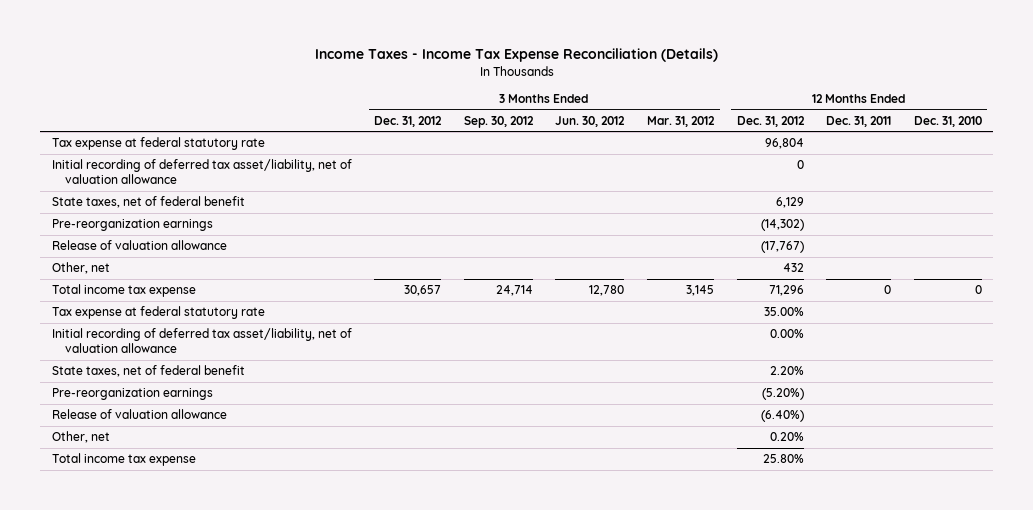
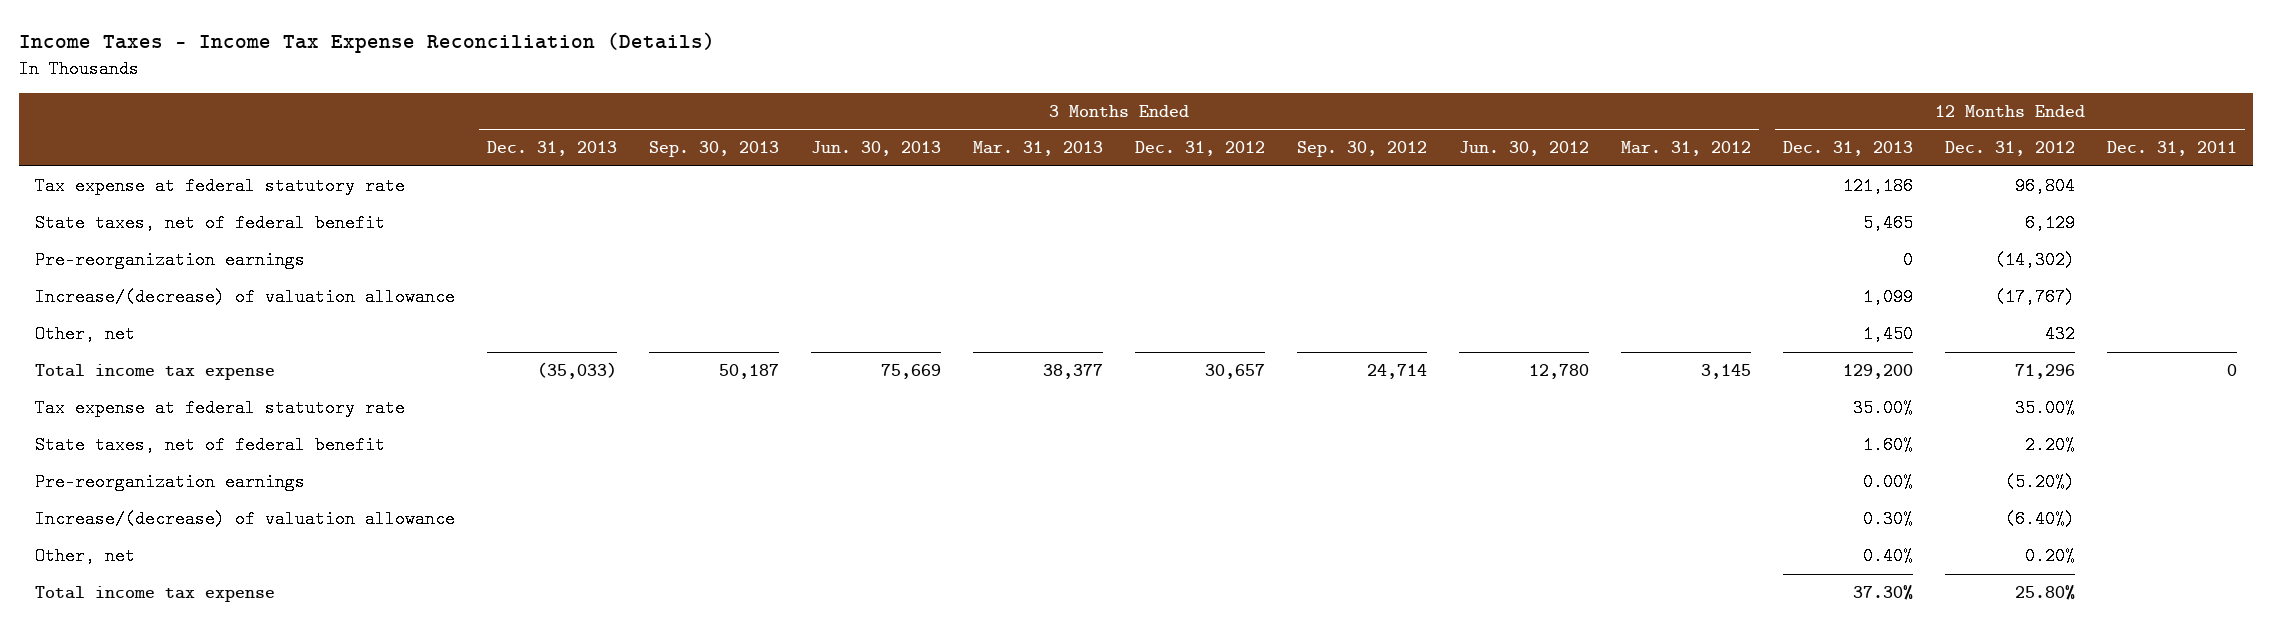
- | 3 Months Ended Dec. 31, 2012 | 3 Months Ended Sep. 30, 2012 | 3 Months Ended Jun. 30, 2012 | 3 Months Ended Mar. 31, 2012 | 12 Months Ended Dec. 31, 2012 | 12 Months Ended Dec. 31, 2011 | 12 Months Ended Dec. 31, 2010
+ | 3 Months Ended Dec. 31, 2013 | 3 Months Ended Sep. 30, 2013 | 3 Months Ended Jun. 30, 2013 | 3 Months Ended Mar. 31, 2013 | 3 Months Ended Dec. 31, 2012 | 3 Months Ended Sep. 30, 2012 | 3 Months Ended Jun. 30, 2012 | 3 Months Ended Mar. 31, 2012 | 12 Months Ended Dec. 31, 2013 | 12 Months Ended Dec. 31, 2012 | 12 Months Ended Dec. 31, 2011
- Initial recording of deferred tax asset/liability, net of valuation allowance | | | | | 0 | |
- Release of valuation allowance | | | | | (17,767) | |
+ Increase/(decrease) of valuation allowance | | | | | | | | | 1,099 | (17,767) |
- Initial recording of deferred tax asset/liability, net of valuation allowance | | | | | 0.00% | |
- Release of valuation allowance | | | | | (6.40%) | |
+ Increase/(decrease) of valuation allowance | | | | | | | | | 0.30% | (6.40%) |

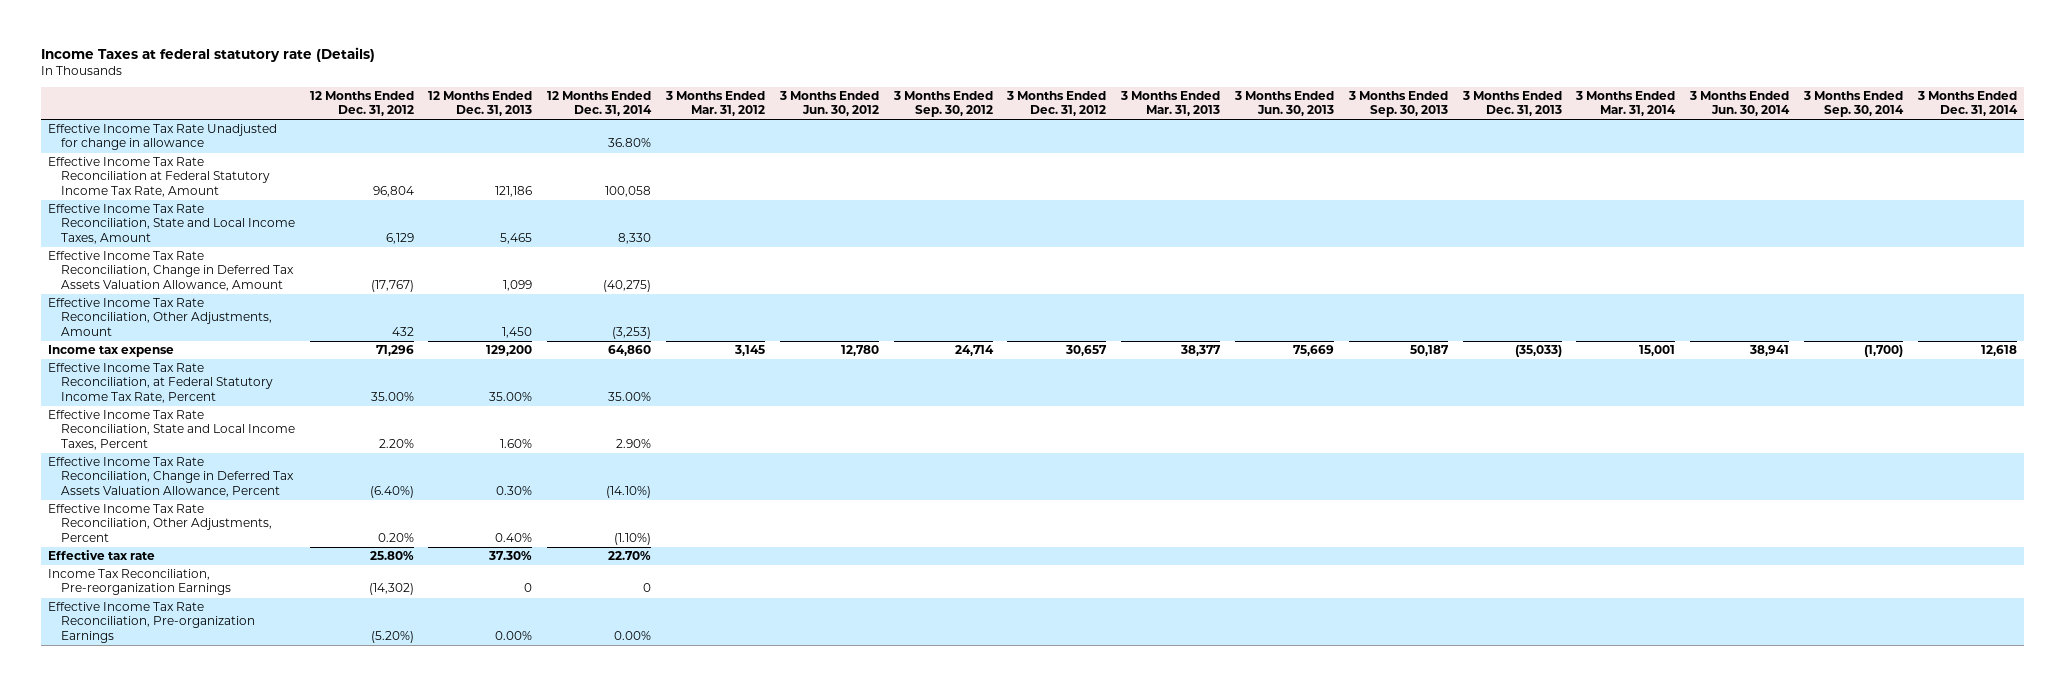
- Income Taxes - Income Tax Expense Reconciliation (Details)
+ Income Taxes at federal statutory rate (Details)
- | 3 Months Ended Dec. 31, 2013 | 3 Months Ended Sep. 30, 2013 | 3 Months Ended Jun. 30, 2013 | 3 Months Ended Mar. 31, 2013 | 3 Months Ended Dec. 31, 2012 | 3 Months Ended Sep. 30, 2012 | 3 Months Ended Jun. 30, 2012 | 3 Months Ended Mar. 31, 2012 | 12 Months Ended Dec. 31, 2013 | 12 Months Ended Dec. 31, 2012 | 12 Months Ended Dec. 31, 2011
+ | 12 Months Ended Dec. 31, 2012 | 12 Months Ended Dec. 31, 2013 | 12 Months Ended Dec. 31, 2014 | 3 Months Ended Mar. 31, 2012 | 3 Months Ended Jun. 30, 2012 | 3 Months Ended Sep. 30, 2012 | 3 Months Ended Dec. 31, 2012 | 3 Months Ended Mar. 31, 2013 | 3 Months Ended Jun. 30, 2013 | 3 Months Ended Sep. 30, 2013 | 3 Months Ended Dec. 31, 2013 | 3 Months Ended Mar. 31, 2014 | 3 Months Ended Jun. 30, 2014 | 3 Months Ended Sep. 30, 2014 | 3 Months Ended Dec. 31, 2014
- Tax expense at federal statutory rate | | | | | | | | | 121,186 | 96,804 |
- State taxes, net of federal benefit | | | | | | | | | 5,465 | 6,129 |
- Pre-reorganization earnings | | | | | | | | | 0 | (14,302) |
- Increase/(decrease) of valuation allowance | | | | | | | | | 1,099 | (17,767) |
- Other, net | | | | | | | | | 1,450 | 432 |
- Total income tax expense | (35,033) | 50,187 | 75,669 | 38,377 | 30,657 | 24,714 | 12,780 | 3,145 | 129,200 | 71,296 | 0
- Tax expense at federal statutory rate | | | | | | | | | 35.00% | 35.00% |
- State taxes, net of federal benefit | | | | | | | | | 1.60% | 2.20% |
- Pre-reorganization earnings | | | | | | | | | 0.00% | (5.20%) |
- Increase/(decrease) of valuation allowance | | | | | | | | | 0.30% | (6.40%) |
- Other, net | | | | | | | | | 0.40% | 0.20% |
- Total income tax expense | | | | | | | | | 37.30% | 25.80% |
+ Effective Income Tax Rate Unadjusted for change in allowance | | | 36.80% | | | | | | | | | | | |
+ Effective Income Tax Rate Reconciliation at Federal Statutory Income Tax Rate, Amount | 96,804 | 121,186 | 100,058 | | | | | | | | | | | |
+ Effective Income Tax Rate Reconciliation, State and Local Income Taxes, Amount | 6,129 | 5,465 | 8,330 | | | | | | | | | | | |
+ Effective Income Tax Rate Reconciliation, Change in Deferred Tax Assets Valuation Allowance, Amount | (17,767) | 1,099 | (40,275) | | | | | | | | | | | |
+ Effective Income Tax Rate Reconciliation, Other Adjustments, Amount | 432 | 1,450 | (3,253) | | | | | | | | | | | |
+ Income tax expense | 71,296 | 129,200 | 64,860 | 3,145 | 12,780 | 24,714 | 30,657 | 38,377 | 75,669 | 50,187 | (35,033) | 15,001 | 38,941 | (1,700) | 12,618
+ Effective Income Tax Rate Reconciliation, at Federal Statutory Income Tax Rate, Percent | 35.00% | 35.00% | 35.00% | | | | | | | | | | | |
+ Effective Income Tax Rate Reconciliation, State and Local Income Taxes, Percent | 2.20% | 1.60% | 2.90% | | | | | | | | | | | |
+ Effective Income Tax Rate Reconciliation, Change in Deferred Tax Assets Valuation Allowance, Percent | (6.40%) | 0.30% | (14.10%) | | | | | | | | | | | |
+ Effective Income Tax Rate Reconciliation, Other Adjustments, Percent | 0.20% | 0.40% | (1.10%) | | | | | | | | | | | |
+ Effective tax rate | 25.80% | 37.30% | 22.70% | | | | | | | | | | | |
+ Income Tax Reconciliation, Pre-reorganization Earnings | (14,302) | 0 | 0 | | | | | | | | | | | |
+ Effective Income Tax Rate Reconciliation, Pre-organization Earnings | (5.20%) | 0.00% | 0.00% | | | | | | | | | | | |

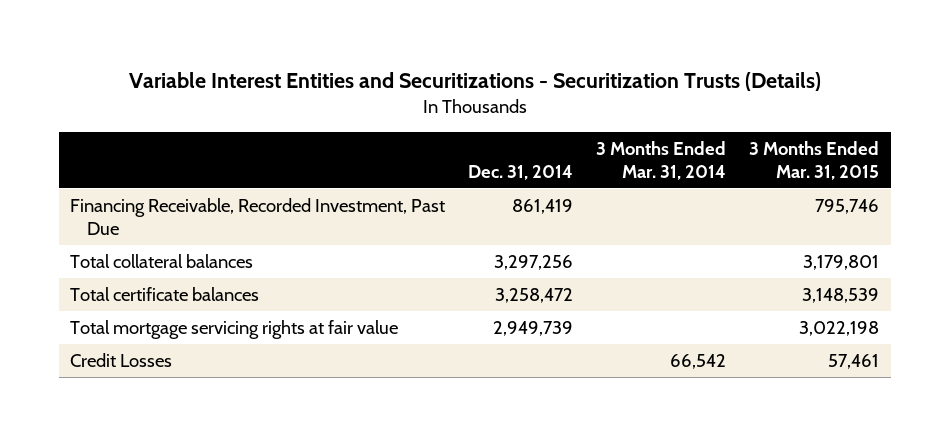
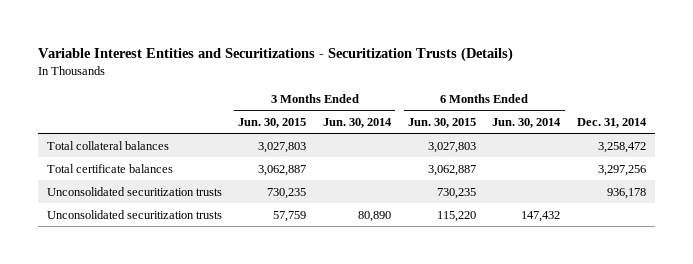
- | Dec. 31, 2014 | 3 Months Ended Mar. 31, 2014 | 3 Months Ended Mar. 31, 2015
+ | 3 Months Ended Jun. 30, 2015 | 3 Months Ended Jun. 30, 2014 | 6 Months Ended Jun. 30, 2015 | 6 Months Ended Jun. 30, 2014 | Dec. 31, 2014
- Financing Receivable, Recorded Investment, Past Due | 861,419 | | 795,746
- Total collateral balances | 3,297,256 | | 3,179,801
- Total certificate balances | 3,258,472 | | 3,148,539
- Total mortgage servicing rights at fair value | 2,949,739 | | 3,022,198
- Credit Losses | | 66,542 | 57,461
+ Total collateral balances | 3,027,803 | | 3,027,803 | | 3,258,472
+ Total certificate balances | 3,062,887 | | 3,062,887 | | 3,297,256
+ Unconsolidated securitization trusts | 730,235 | | 730,235 | | 936,178
+ Unconsolidated securitization trusts | 57,759 | 80,890 | 115,220 | 147,432 |

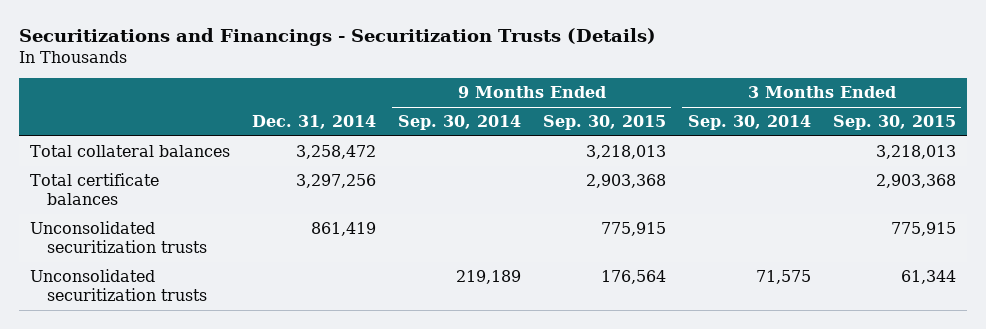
- Variable Interest Entities and Securitizations - Securitization Trusts (Details)
+ Securitizations and Financings - Securitization Trusts (Details)
- | 3 Months Ended Jun. 30, 2015 | 3 Months Ended Jun. 30, 2014 | 6 Months Ended Jun. 30, 2015 | 6 Months Ended Jun. 30, 2014 | Dec. 31, 2014
+ | Dec. 31, 2014 | 9 Months Ended Sep. 30, 2014 | 9 Months Ended Sep. 30, 2015 | 3 Months Ended Sep. 30, 2014 | 3 Months Ended Sep. 30, 2015
- Unconsolidated securitization trusts | 730,235 | | 730,235 | | 936,178
+ Unconsolidated securitization trusts | 861,419 | | 775,915 | | 775,915

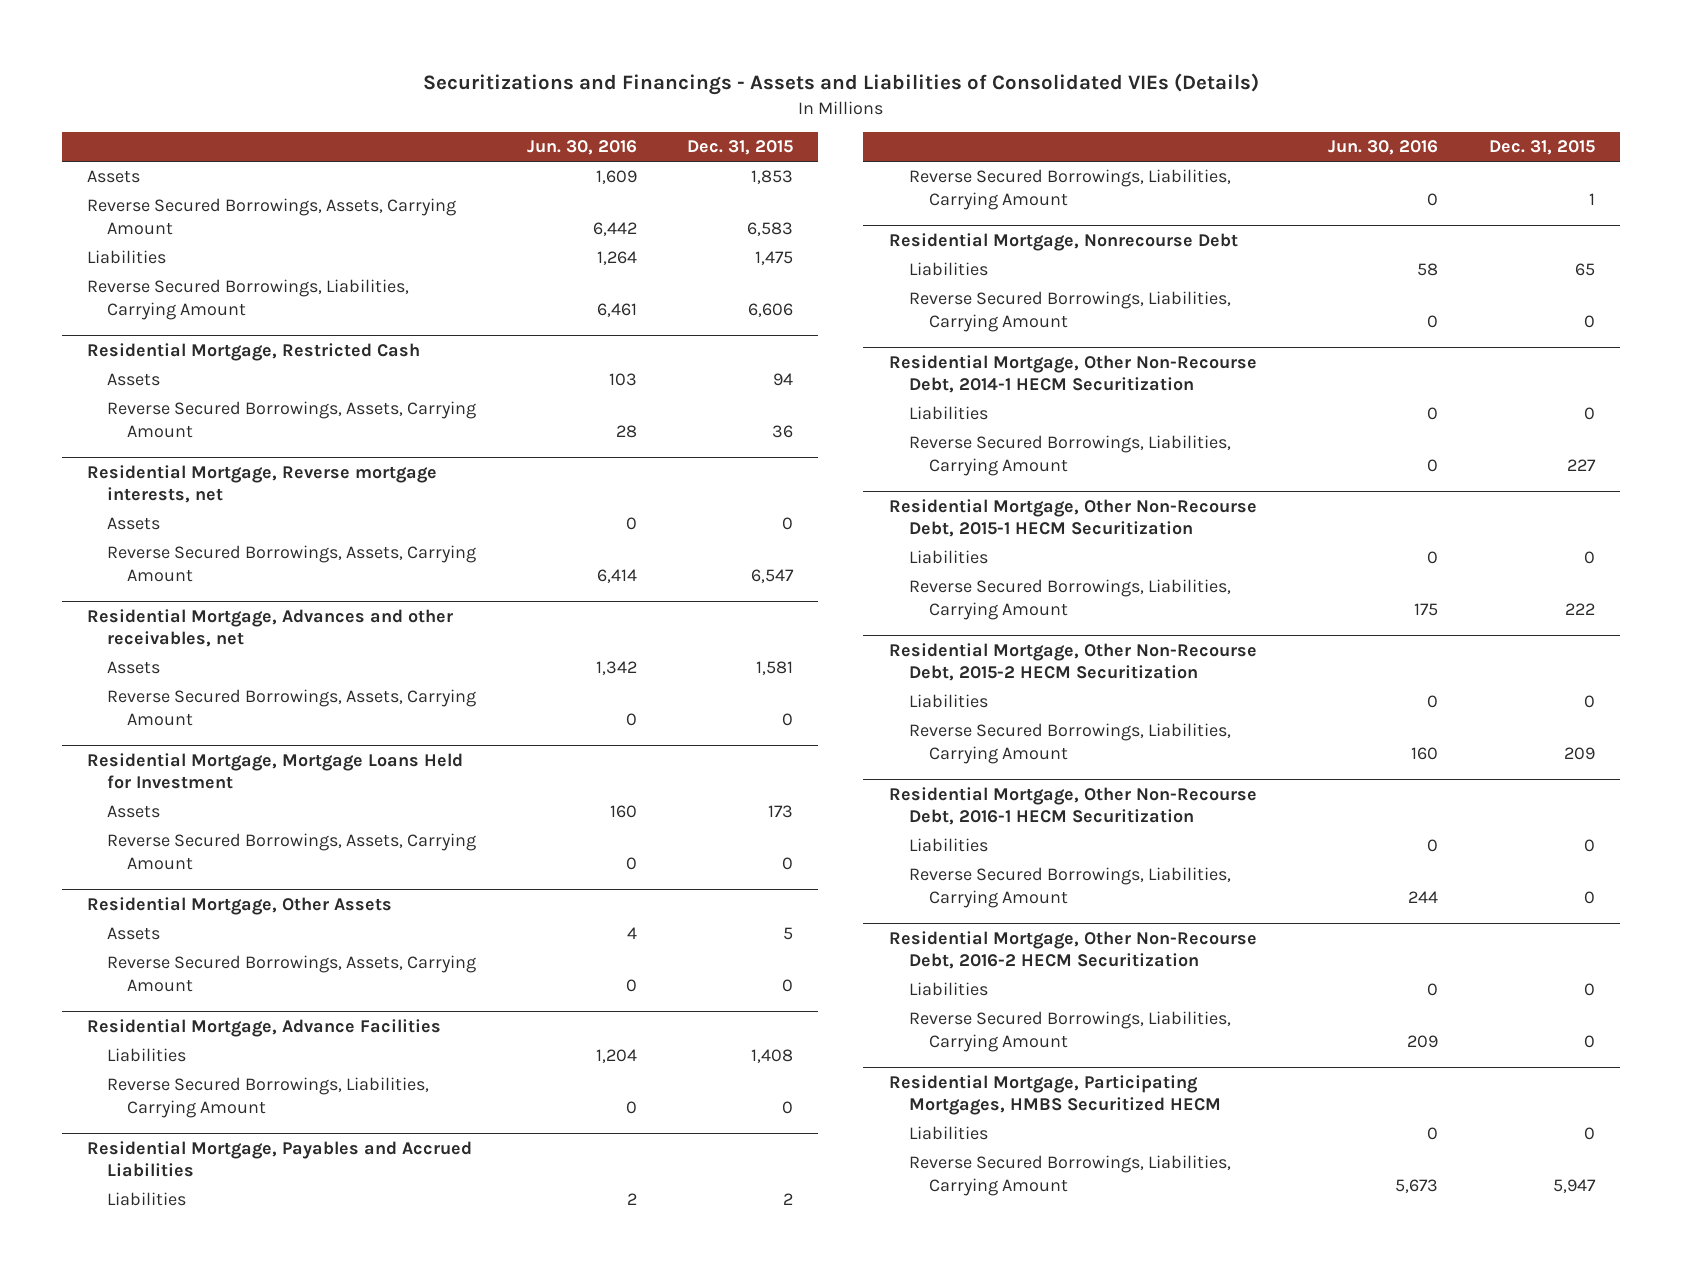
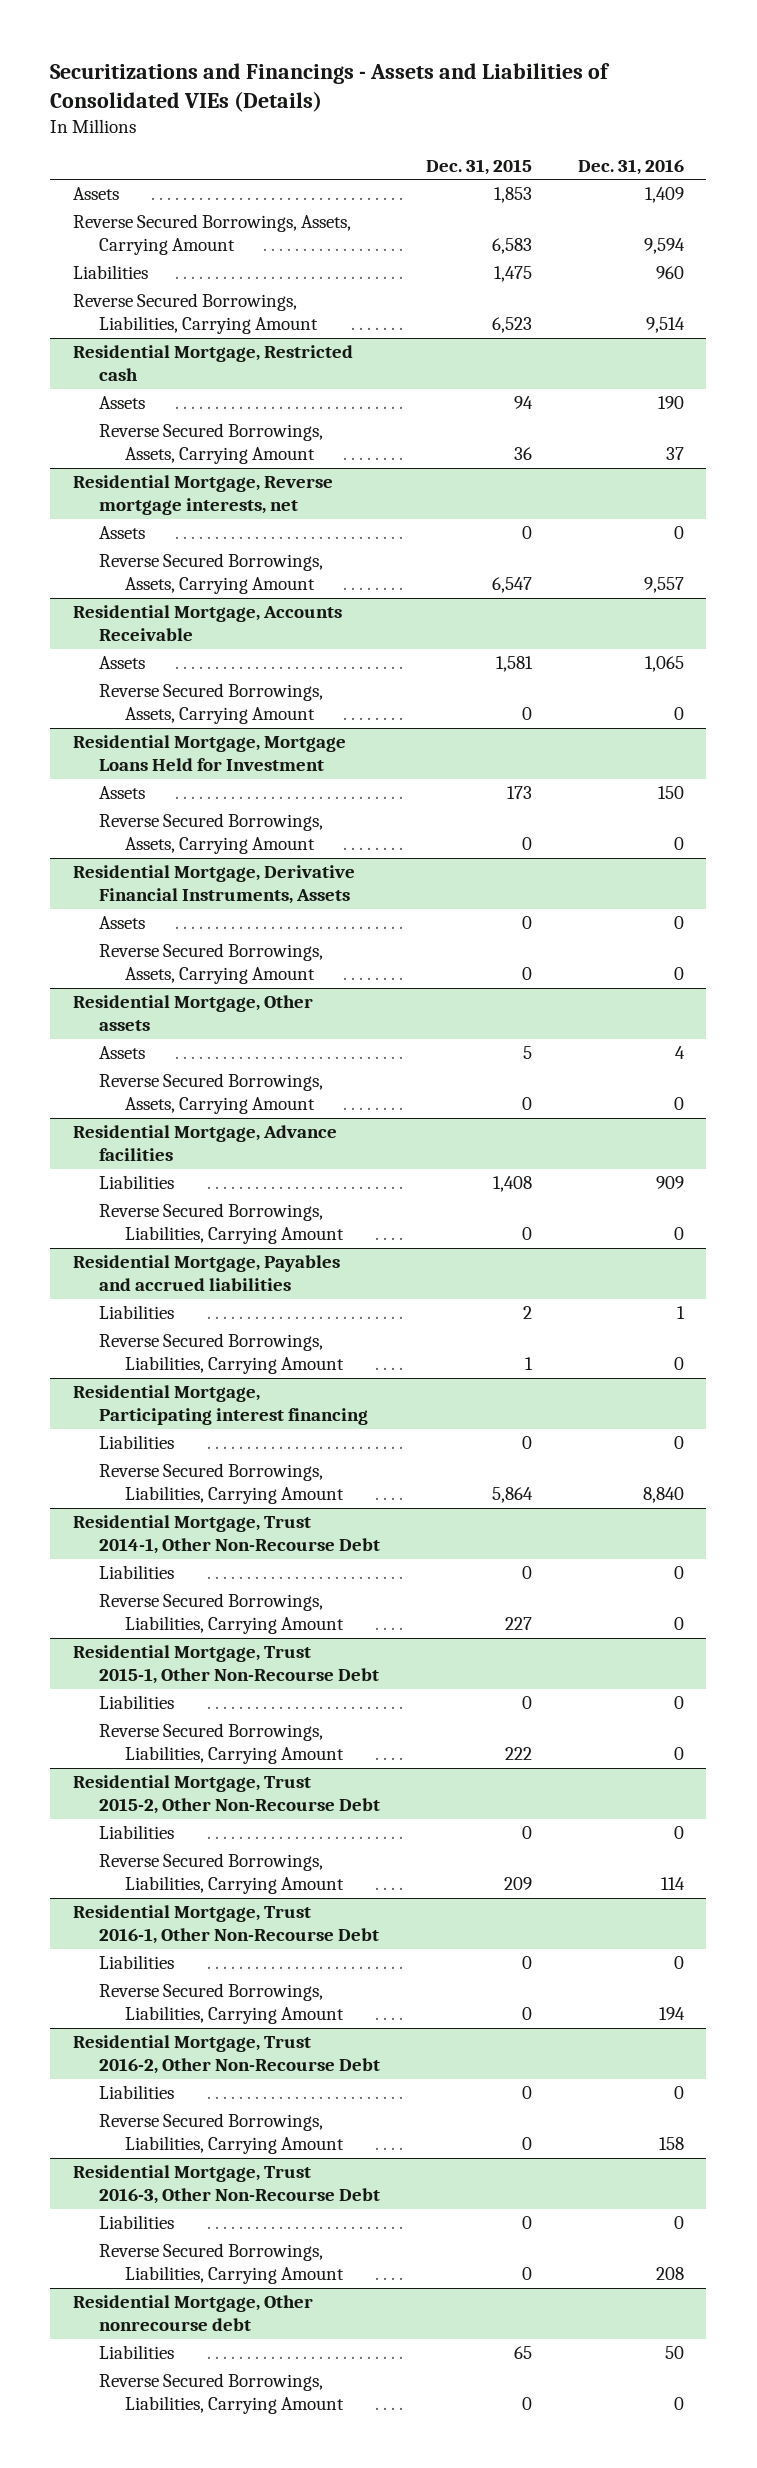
- | Jun. 30, 2016 | Dec. 31, 2015
+ | Dec. 31, 2015 | Dec. 31, 2016
- Reverse Secured Borrowings, Liabilities, Carrying Amount | 6,461 | 6,606
- Residential Mortgage, Restricted Cash
+ Reverse Secured Borrowings, Liabilities, Carrying Amount | 6,523 | 9,514
+ Residential Mortgage, Restricted cash
- Residential Mortgage, Advances and other receivables, net
+ Residential Mortgage, Accounts Receivable
- Residential Mortgage, Other Assets
+ Residential Mortgage, Derivative Financial Instruments, Assets
+ Assets | 0 | 0
+ Reverse Secured Borrowings, Assets, Carrying Amount | 0 | 0
+ Residential Mortgage, Other assets
- Residential Mortgage, Advance Facilities
+ Residential Mortgage, Advance facilities
- Residential Mortgage, Payables and Accrued Liabilities
+ Residential Mortgage, Payables and accrued liabilities
- Residential Mortgage, Nonrecourse Debt
- Liabilities | 58 | 65
- Reverse Secured Borrowings, Liabilities, Carrying Amount | 0 | 0
- Residential Mortgage, Other Non-Recourse Debt, 2014-1 HECM Securitization
+ Residential Mortgage, Participating interest financing
+ Reverse Secured Borrowings, Liabilities, Carrying Amount | 5,864 | 8,840
+ Residential Mortgage, Trust 2014-1, Other Non-Recourse Debt
+ Liabilities | 0 | 0
- Residential Mortgage, Other Non-Recourse Debt, 2015-1 HECM Securitization
+ Residential Mortgage, Trust 2015-1, Other Non-Recourse Debt
- Residential Mortgage, Other Non-Recourse Debt, 2015-2 HECM Securitization
+ Residential Mortgage, Trust 2015-2, Other Non-Recourse Debt
- Residential Mortgage, Other Non-Recourse Debt, 2016-1 HECM Securitization
+ Residential Mortgage, Trust 2016-1, Other Non-Recourse Debt
- Residential Mortgage, Other Non-Recourse Debt, 2016-2 HECM Securitization
+ Residential Mortgage, Trust 2016-2, Other Non-Recourse Debt
- Residential Mortgage, Participating Mortgages, HMBS Securitized HECM
+ Residential Mortgage, Trust 2016-3, Other Non-Recourse Debt
- Reverse Secured Borrowings, Liabilities, Carrying Amount | 5,673 | 5,947
+ Reverse Secured Borrowings, Liabilities, Carrying Amount | 0 | 208
+ Residential Mortgage, Other nonrecourse debt
+ Liabilities | 65 | 50
+ Reverse Secured Borrowings, Liabilities, Carrying Amount | 0 | 0

